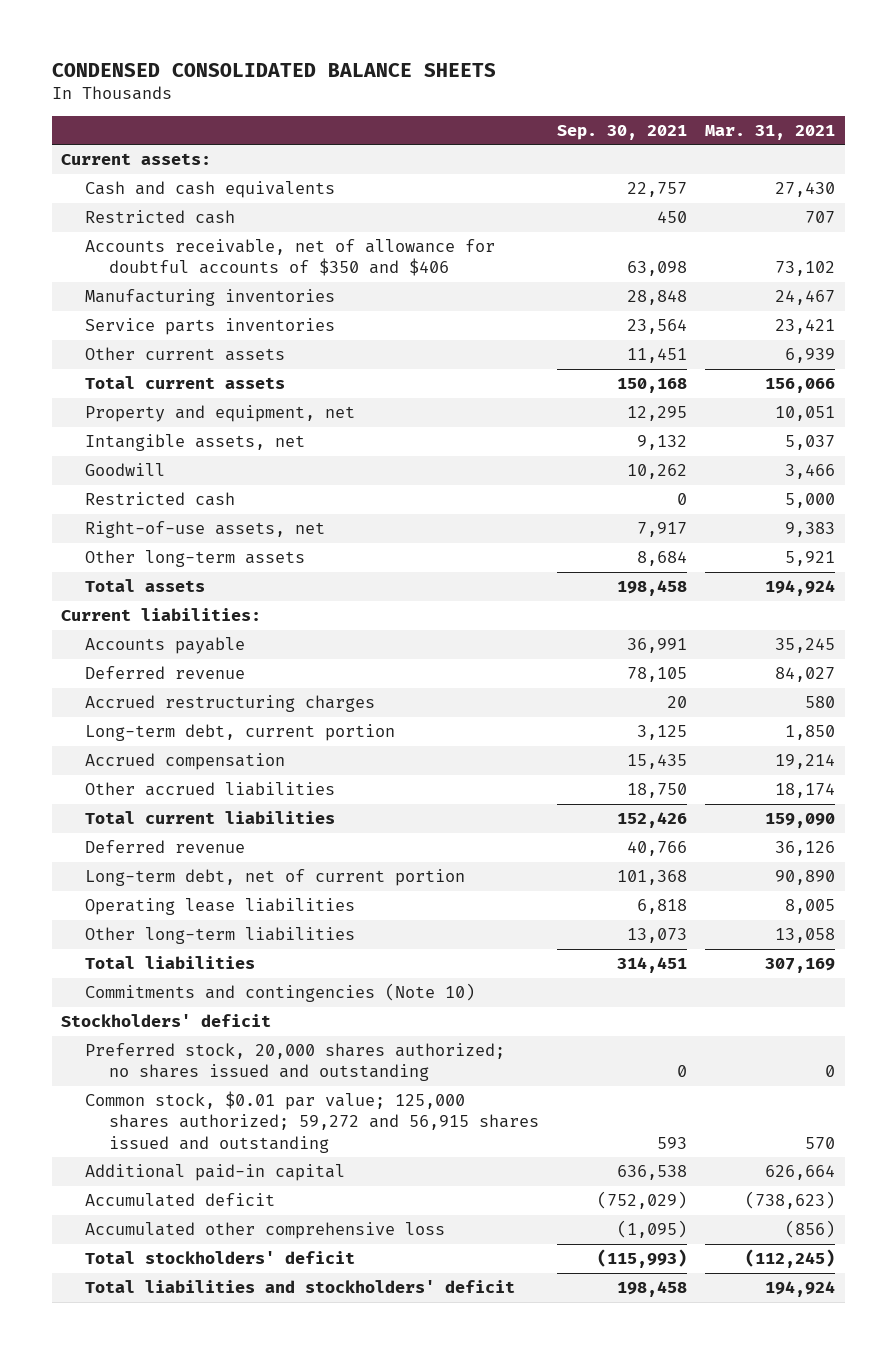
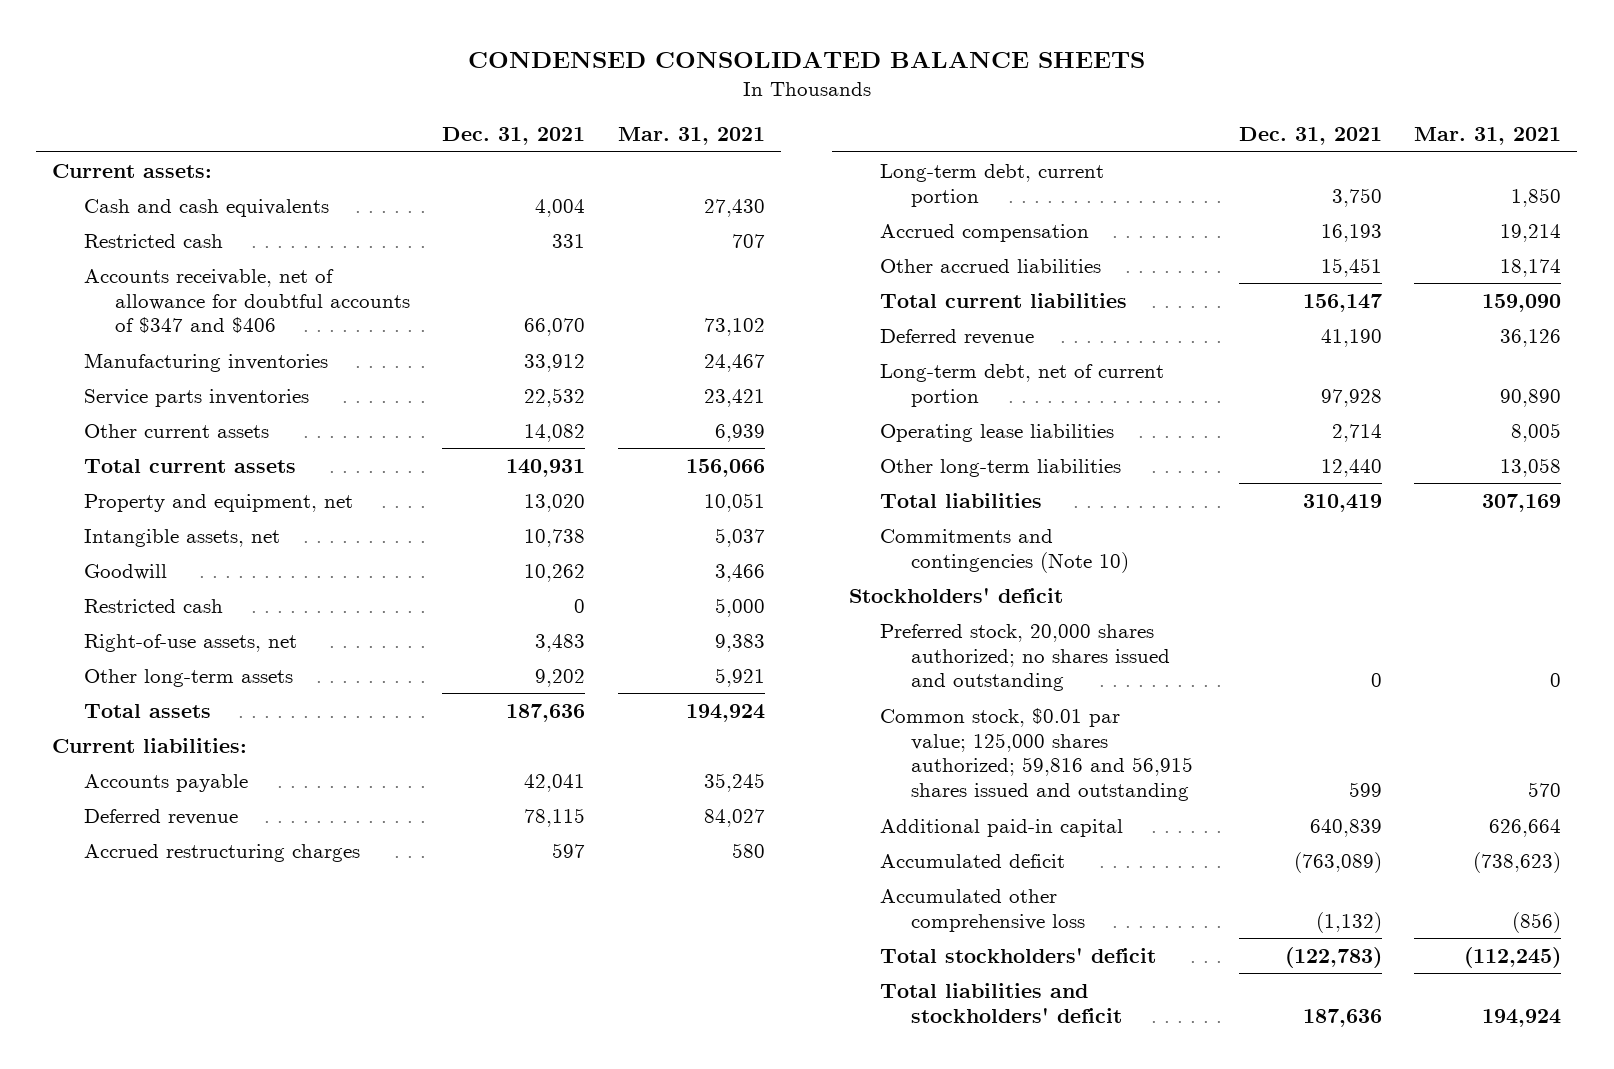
- | Sep. 30, 2021 | Mar. 31, 2021
+ | Dec. 31, 2021 | Mar. 31, 2021
- Accounts receivable, net of allowance for doubtful accounts of $350 and $406 | 63,098 | 73,102
+ Accounts receivable, net of allowance for doubtful accounts of $347 and $406 | 66,070 | 73,102
- Common stock, $0.01 par value; 125,000 shares authorized; 59,272 and 56,915 shares issued and outstanding | 593 | 570
+ Common stock, $0.01 par value; 125,000 shares authorized; 59,816 and 56,915 shares issued and outstanding | 599 | 570

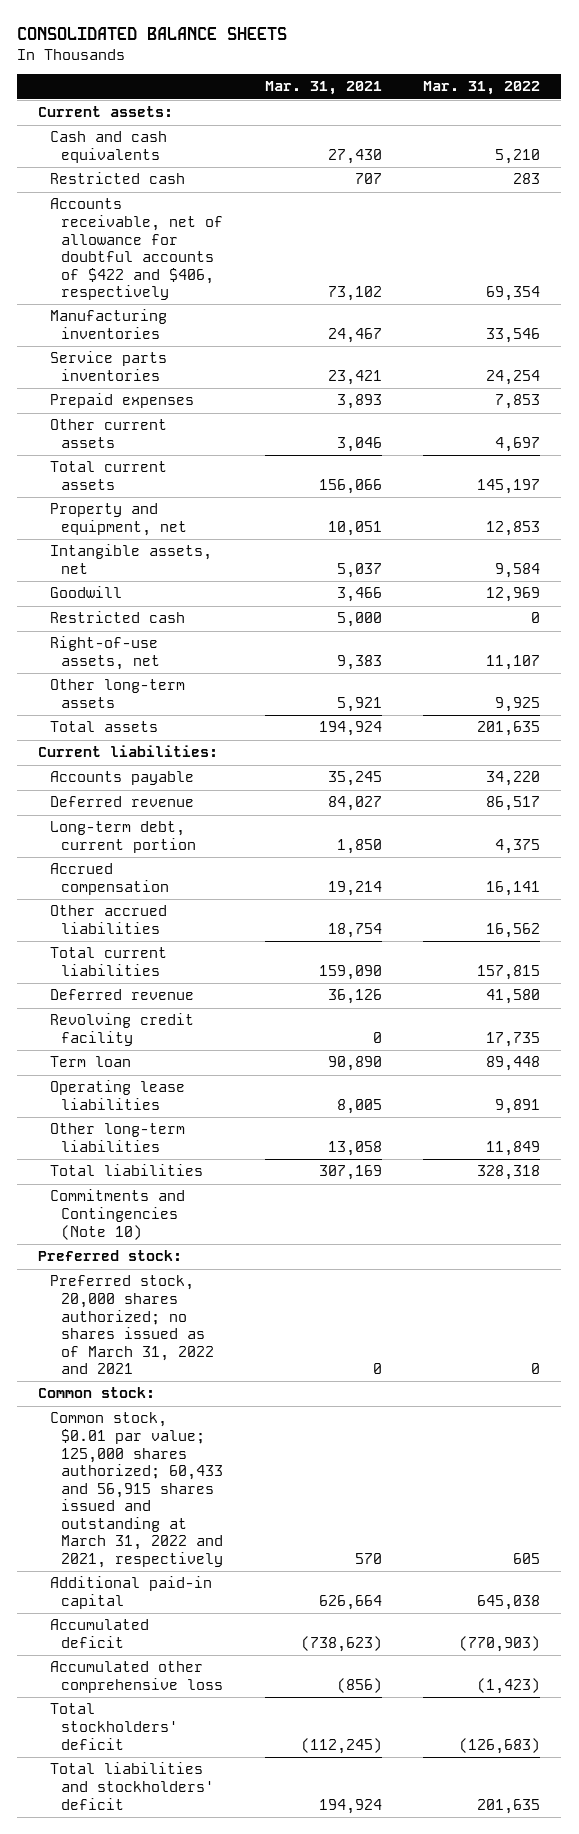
- CONDENSED CONSOLIDATED BALANCE SHEETS
+ CONSOLIDATED BALANCE SHEETS
- | Dec. 31, 2021 | Mar. 31, 2021
+ | Mar. 31, 2021 | Mar. 31, 2022
- Accounts receivable, net of allowance for doubtful accounts of $347 and $406 | 66,070 | 73,102
+ Accounts receivable, net of allowance for doubtful accounts of $422 and $406, respectively | 73,102 | 69,354
- Other current assets | 14,082 | 6,939
+ Prepaid expenses | 3,893 | 7,853
+ Other current assets | 3,046 | 4,697
- Accrued restructuring charges | 597 | 580
- Other accrued liabilities | 15,451 | 18,174
+ Other accrued liabilities | 18,754 | 16,562
- Long-term debt, net of current portion | 97,928 | 90,890
+ Revolving credit facility | 0 | 17,735
+ Term loan | 90,890 | 89,448
- Commitments and contingencies (Note 10)
- Stockholders' deficit
- Preferred stock, 20,000 shares authorized; no shares issued and outstanding | 0 | 0
- Common stock, $0.01 par value; 125,000 shares authorized; 59,816 and 56,915 shares issued and outstanding | 599 | 570
+ Commitments and Contingencies (Note 10)
+ Preferred stock:
+ Preferred stock, 20,000 shares authorized; no shares issued as of March 31, 2022 and 2021 | 0 | 0
+ Common stock:
+ Common stock, $0.01 par value; 125,000 shares authorized; 60,433 and 56,915 shares issued and outstanding at March 31, 2022 and 2021, respectively | 570 | 605

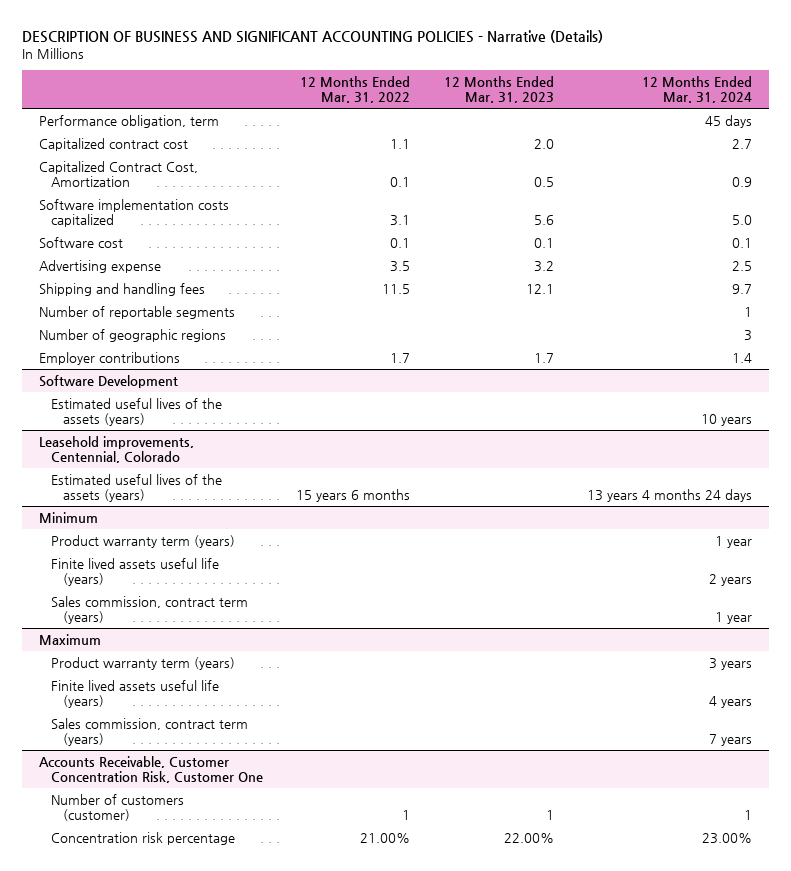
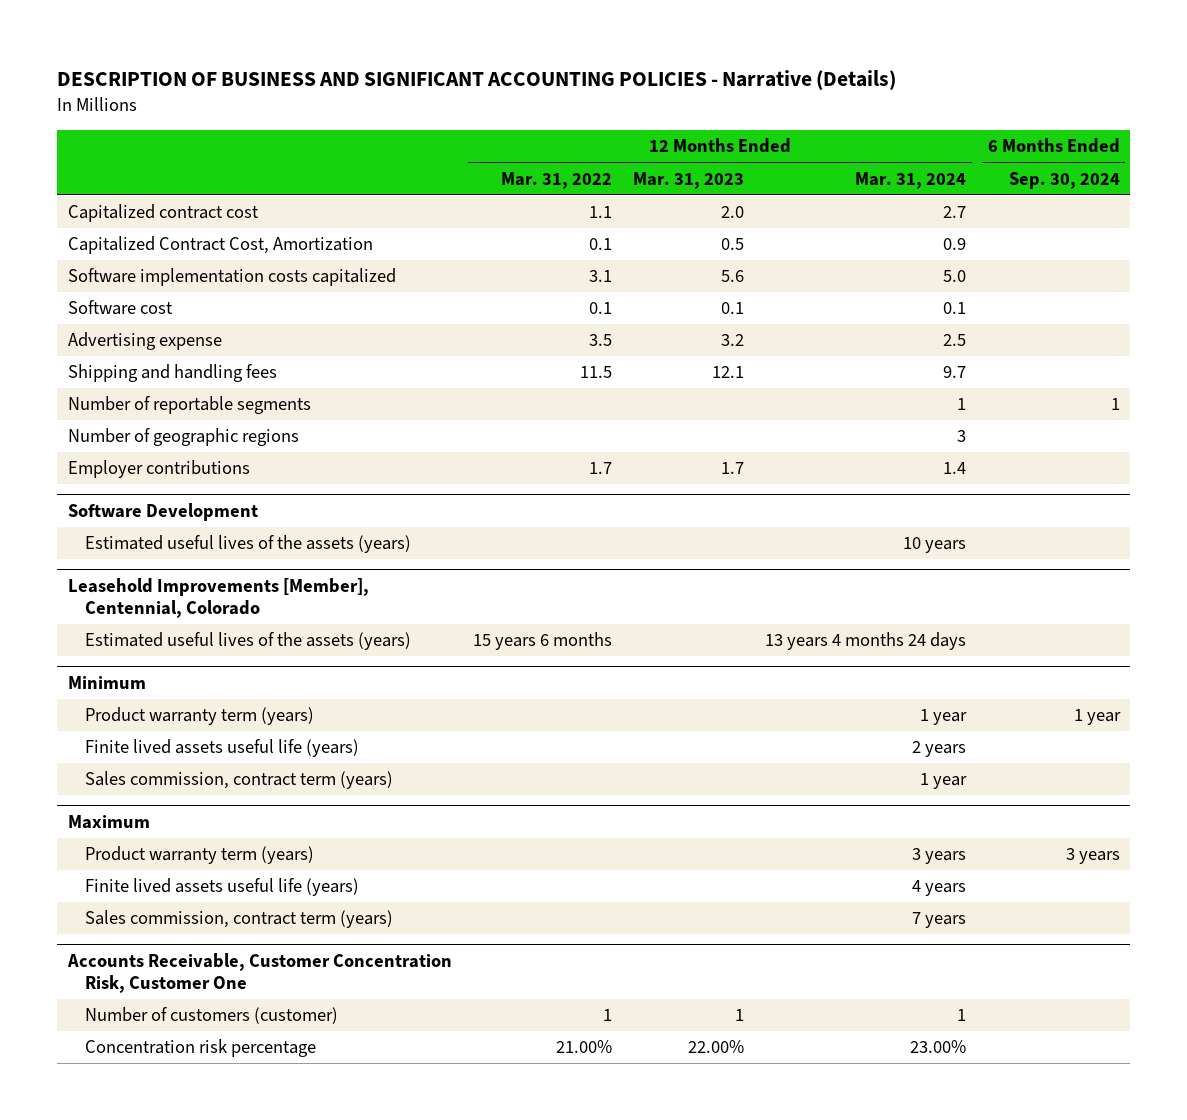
- | 12 Months Ended Mar. 31, 2022 | 12 Months Ended Mar. 31, 2023 | 12 Months Ended Mar. 31, 2024
+ | 12 Months Ended Mar. 31, 2022 | 12 Months Ended Mar. 31, 2023 | 12 Months Ended Mar. 31, 2024 | 6 Months Ended Sep. 30, 2024
- Performance obligation, term | | | 45 days
- Leasehold improvements, Centennial, Colorado
+ Leasehold Improvements [Member], Centennial, Colorado

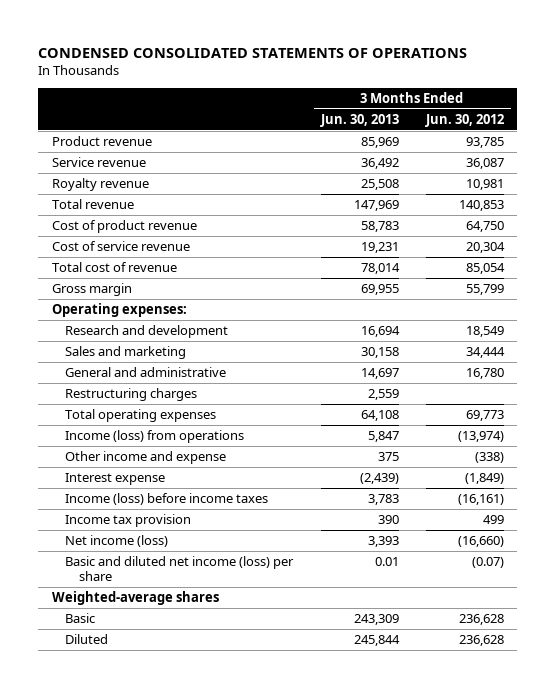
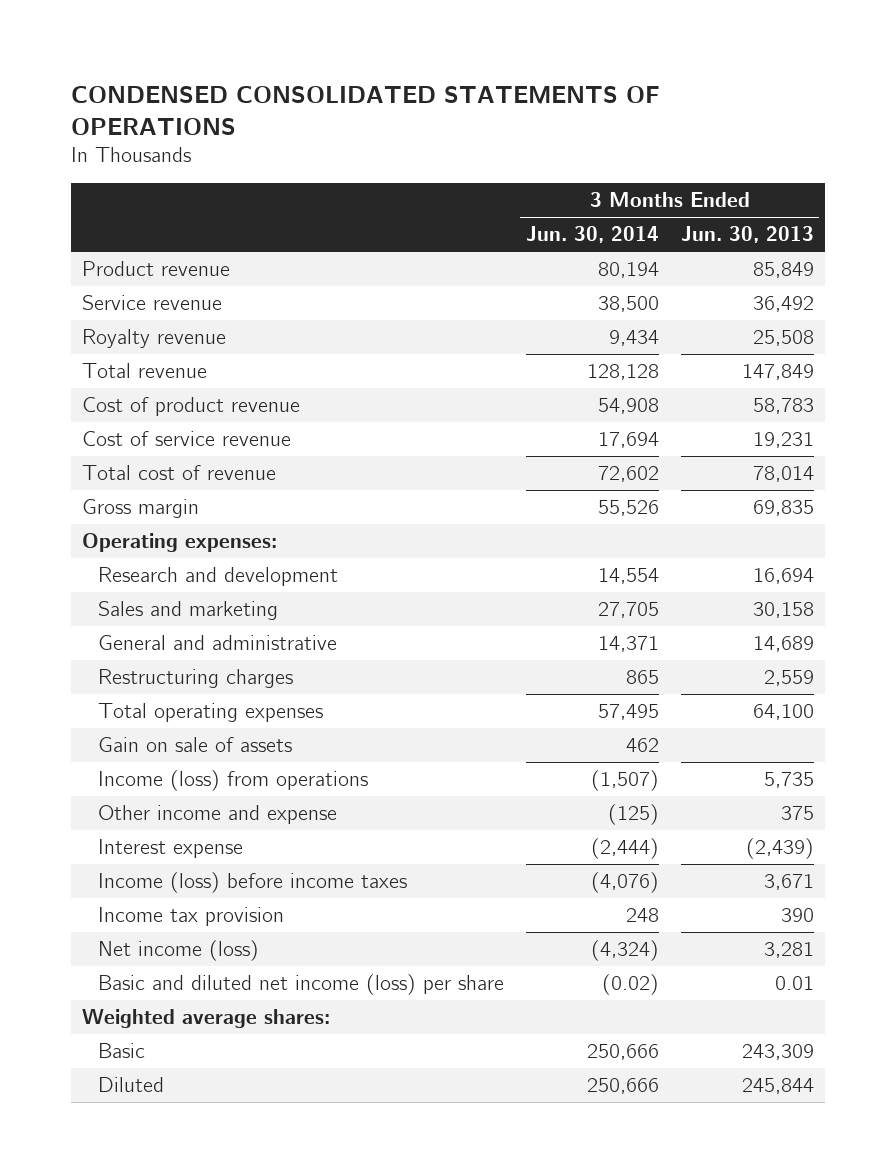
- | 3 Months Ended Jun. 30, 2013 | 3 Months Ended Jun. 30, 2012
+ | 3 Months Ended Jun. 30, 2014 | 3 Months Ended Jun. 30, 2013
- Product revenue | 85,969 | 93,785
+ Product revenue | 80,194 | 85,849
- Total revenue | 147,969 | 140,853
+ Total revenue | 128,128 | 147,849
- Gross margin | 69,955 | 55,799
+ Gross margin | 55,526 | 69,835
- General and administrative | 14,697 | 16,780
+ General and administrative | 14,371 | 14,689
- Total operating expenses | 64,108 | 69,773
- Income (loss) from operations | 5,847 | (13,974)
+ Total operating expenses | 57,495 | 64,100
+ Gain on sale of assets | 462 |
+ Income (loss) from operations | (1,507) | 5,735
- Income (loss) before income taxes | 3,783 | (16,161)
+ Income (loss) before income taxes | (4,076) | 3,671
- Net income (loss) | 3,393 | (16,660)
+ Net income (loss) | (4,324) | 3,281
- Weighted-average shares
+ Weighted average shares:

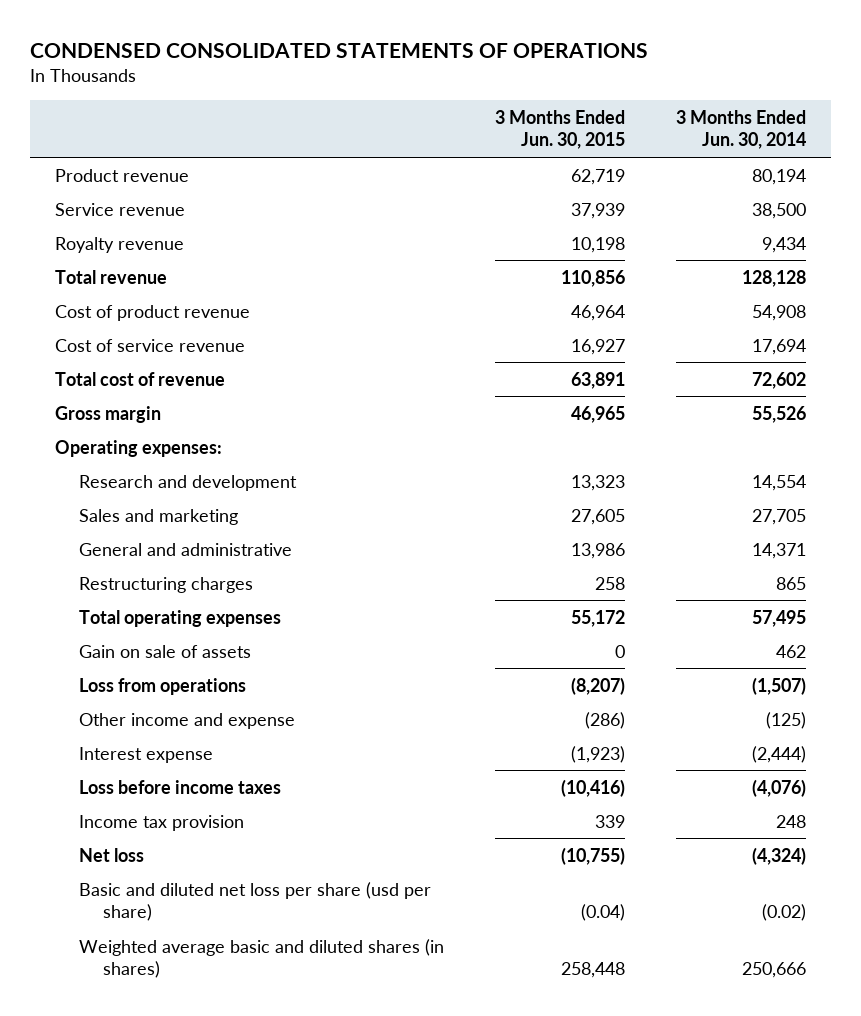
- | 3 Months Ended Jun. 30, 2014 | 3 Months Ended Jun. 30, 2013
+ | 3 Months Ended Jun. 30, 2015 | 3 Months Ended Jun. 30, 2014
- Income (loss) from operations | (1,507) | 5,735
+ Loss from operations | (8,207) | (1,507)
- Income (loss) before income taxes | (4,076) | 3,671
+ Loss before income taxes | (10,416) | (4,076)
- Net income (loss) | (4,324) | 3,281
- Basic and diluted net income (loss) per share | (0.02) | 0.01
- Weighted average shares:
- Basic | 250,666 | 243,309
- Diluted | 250,666 | 245,844
+ Net loss | (10,755) | (4,324)
+ Basic and diluted net loss per share (usd per share) | (0.04) | (0.02)
+ Weighted average basic and diluted shares (in shares) | 258,448 | 250,666

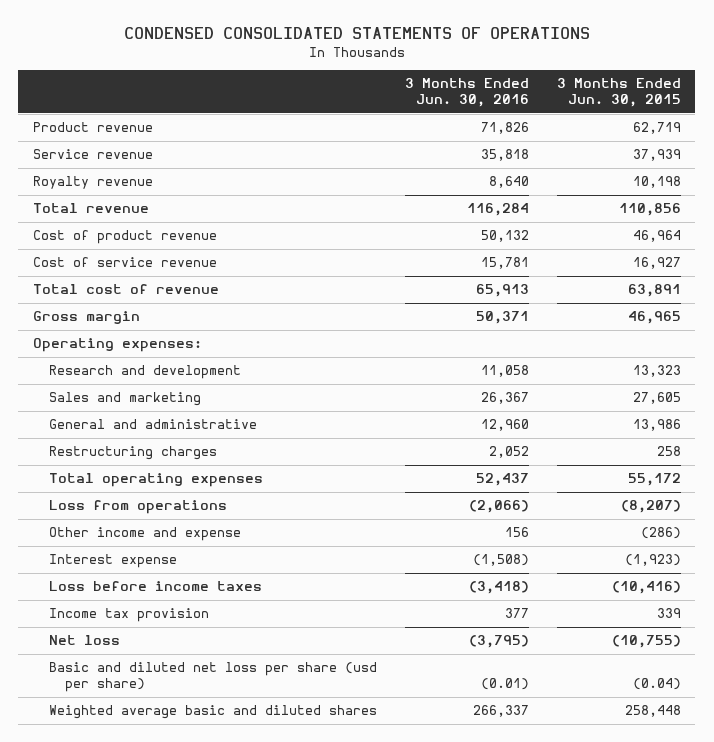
- | 3 Months Ended Jun. 30, 2015 | 3 Months Ended Jun. 30, 2014
+ | 3 Months Ended Jun. 30, 2016 | 3 Months Ended Jun. 30, 2015
- Gain on sale of assets | 0 | 462
- Weighted average basic and diluted shares (in shares) | 258,448 | 250,666
+ Weighted average basic and diluted shares | 266,337 | 258,448

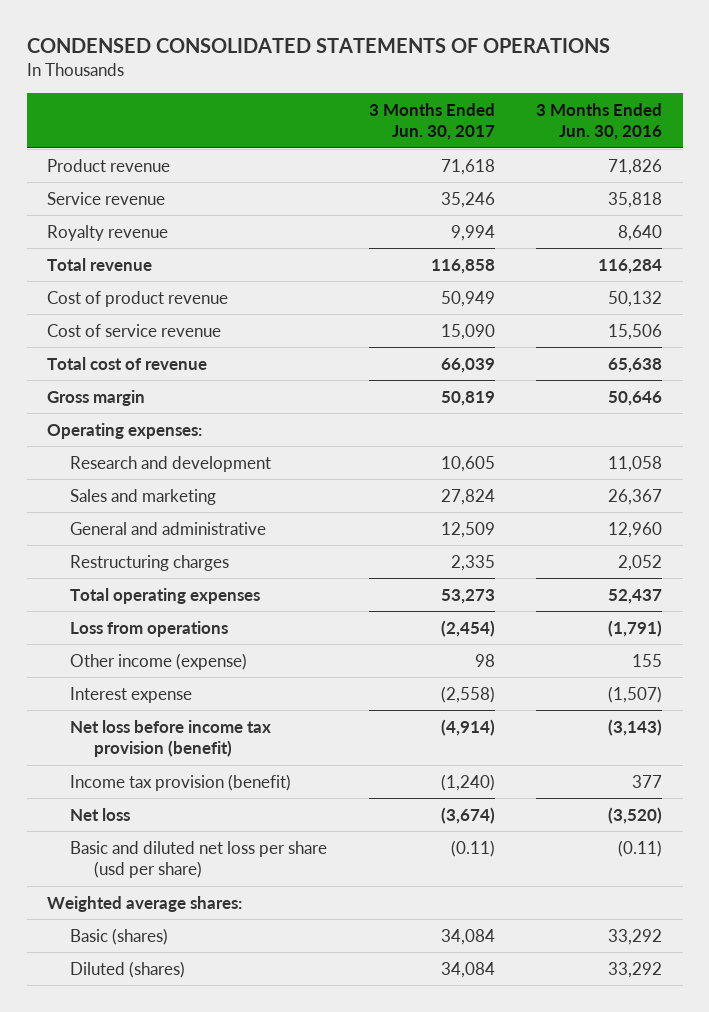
- | 3 Months Ended Jun. 30, 2016 | 3 Months Ended Jun. 30, 2015
+ | 3 Months Ended Jun. 30, 2017 | 3 Months Ended Jun. 30, 2016
- Cost of service revenue | 15,781 | 16,927
- Total cost of revenue | 65,913 | 63,891
- Gross margin | 50,371 | 46,965
+ Cost of service revenue | 15,090 | 15,506
+ Total cost of revenue | 66,039 | 65,638
+ Gross margin | 50,819 | 50,646
- Loss from operations | (2,066) | (8,207)
- Other income and expense | 156 | (286)
- Interest expense | (1,508) | (1,923)
- Loss before income taxes | (3,418) | (10,416)
- Income tax provision | 377 | 339
- Net loss | (3,795) | (10,755)
- Basic and diluted net loss per share (usd per share) | (0.01) | (0.04)
- Weighted average basic and diluted shares | 266,337 | 258,448
+ Loss from operations | (2,454) | (1,791)
+ Other income (expense) | 98 | 155
+ Interest expense | (2,558) | (1,507)
+ Net loss before income tax provision (benefit) | (4,914) | (3,143)
+ Income tax provision (benefit) | (1,240) | 377
+ Net loss | (3,674) | (3,520)
+ Basic and diluted net loss per share (usd per share) | (0.11) | (0.11)
+ Weighted average shares:
+ Basic (shares) | 34,084 | 33,292
+ Diluted (shares) | 34,084 | 33,292

